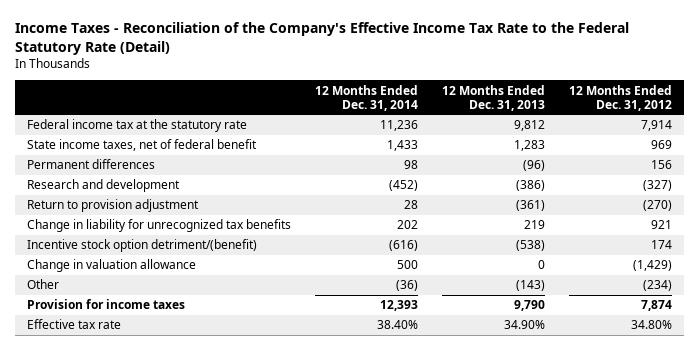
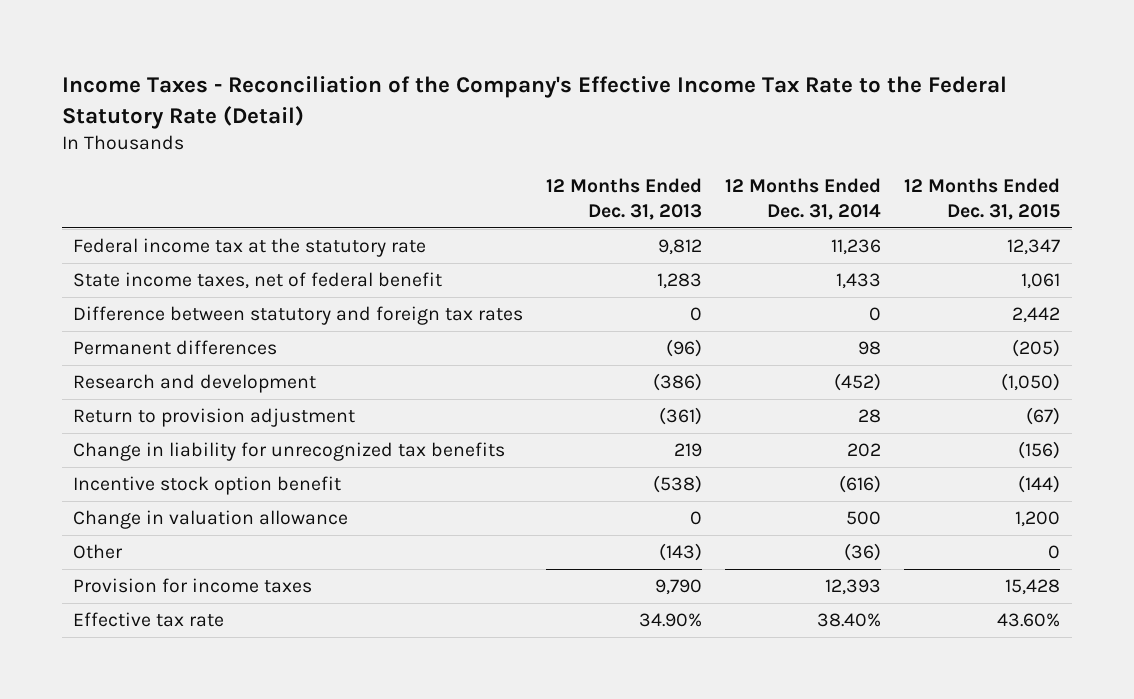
- | 12 Months Ended Dec. 31, 2014 | 12 Months Ended Dec. 31, 2013 | 12 Months Ended Dec. 31, 2012
+ | 12 Months Ended Dec. 31, 2013 | 12 Months Ended Dec. 31, 2014 | 12 Months Ended Dec. 31, 2015
+ Difference between statutory and foreign tax rates | 0 | 0 | 2,442
- Incentive stock option detriment/(benefit) | (616) | (538) | 174
+ Incentive stock option benefit | (538) | (616) | (144)

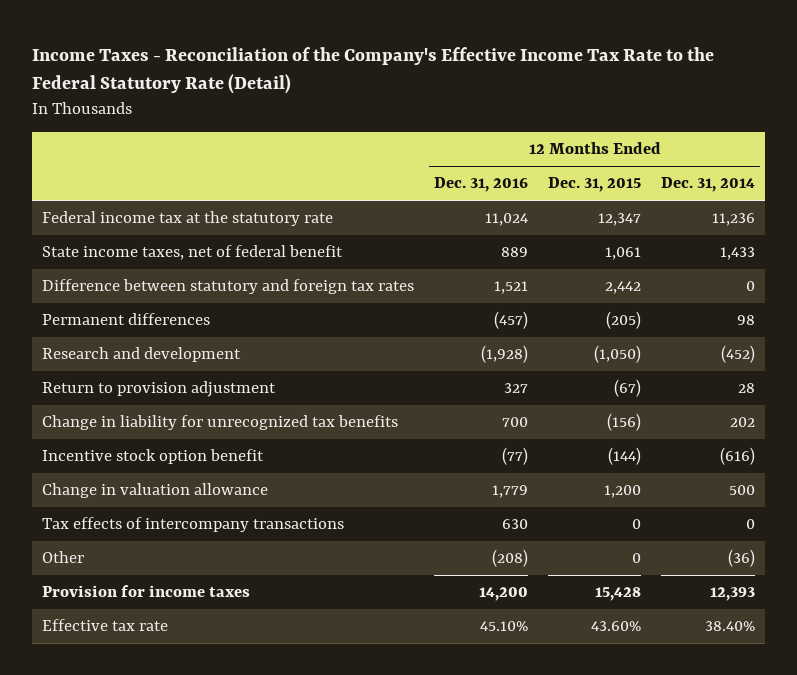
- | 12 Months Ended Dec. 31, 2013 | 12 Months Ended Dec. 31, 2014 | 12 Months Ended Dec. 31, 2015
+ | 12 Months Ended Dec. 31, 2016 | 12 Months Ended Dec. 31, 2015 | 12 Months Ended Dec. 31, 2014
+ Tax effects of intercompany transactions | 630 | 0 | 0

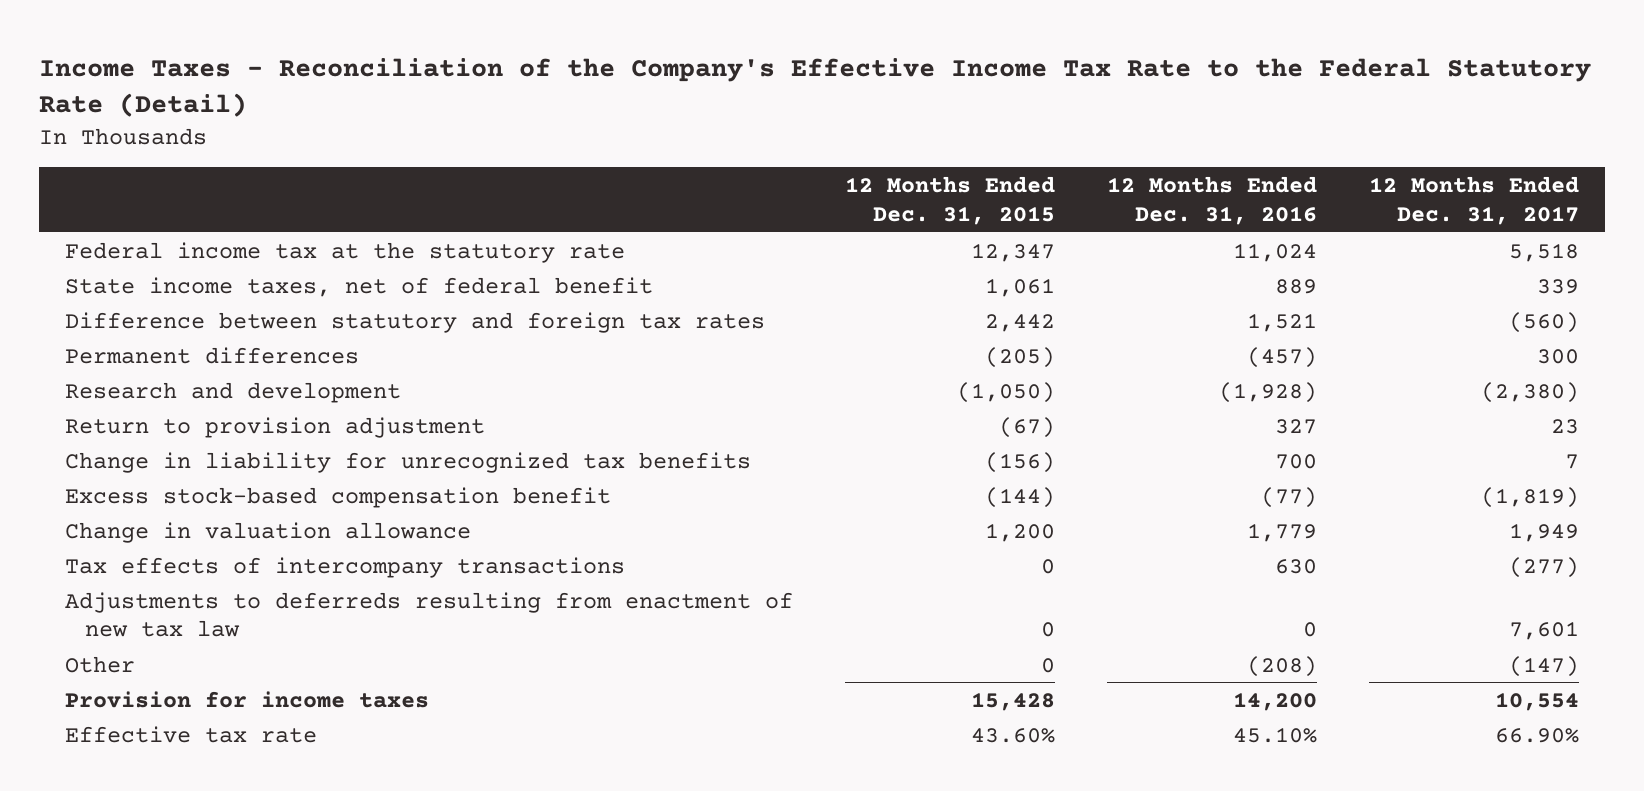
- | 12 Months Ended Dec. 31, 2016 | 12 Months Ended Dec. 31, 2015 | 12 Months Ended Dec. 31, 2014
+ | 12 Months Ended Dec. 31, 2015 | 12 Months Ended Dec. 31, 2016 | 12 Months Ended Dec. 31, 2017
- Incentive stock option benefit | (77) | (144) | (616)
+ Excess stock-based compensation benefit | (144) | (77) | (1,819)
+ Adjustments to deferreds resulting from enactment of new tax law | 0 | 0 | 7,601

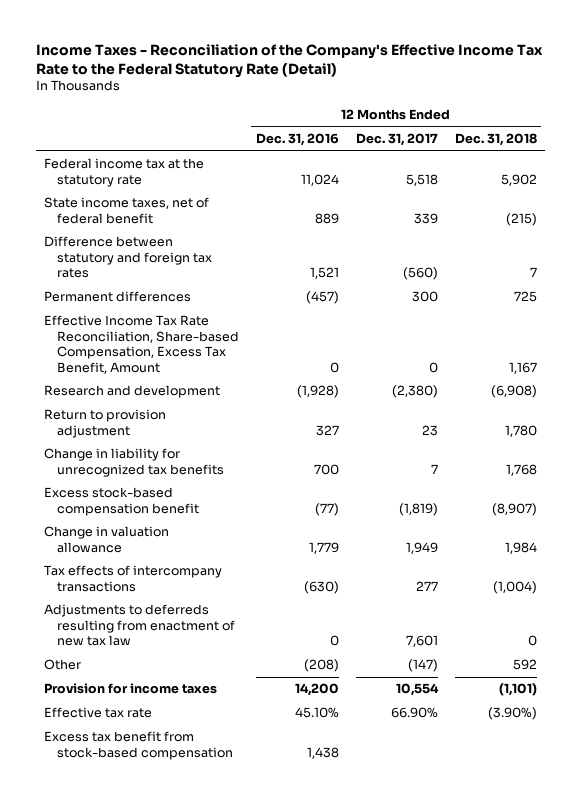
- | 12 Months Ended Dec. 31, 2015 | 12 Months Ended Dec. 31, 2016 | 12 Months Ended Dec. 31, 2017
+ | 12 Months Ended Dec. 31, 2016 | 12 Months Ended Dec. 31, 2017 | 12 Months Ended Dec. 31, 2018
+ Effective Income Tax Rate Reconciliation, Share-based Compensation, Excess Tax Benefit, Amount | 0 | 0 | 1,167
- Tax effects of intercompany transactions | 0 | 630 | (277)
+ Tax effects of intercompany transactions | (630) | 277 | (1,004)
+ Excess tax benefit from stock-based compensation | 1,438 | |

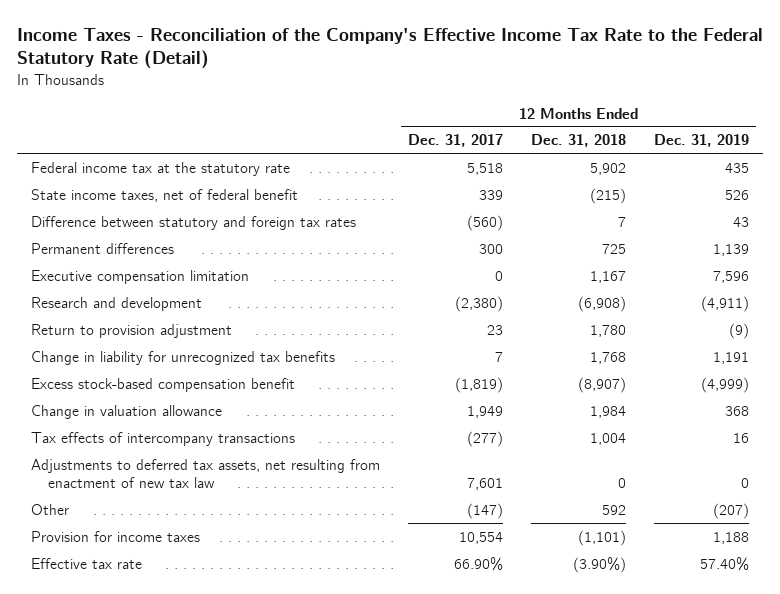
- | 12 Months Ended Dec. 31, 2016 | 12 Months Ended Dec. 31, 2017 | 12 Months Ended Dec. 31, 2018
+ | 12 Months Ended Dec. 31, 2017 | 12 Months Ended Dec. 31, 2018 | 12 Months Ended Dec. 31, 2019
- Effective Income Tax Rate Reconciliation, Share-based Compensation, Excess Tax Benefit, Amount | 0 | 0 | 1,167
+ Executive compensation limitation | 0 | 1,167 | 7,596
- Tax effects of intercompany transactions | (630) | 277 | (1,004)
- Adjustments to deferreds resulting from enactment of new tax law | 0 | 7,601 | 0
+ Tax effects of intercompany transactions | (277) | 1,004 | 16
+ Adjustments to deferred tax assets, net resulting from enactment of new tax law | 7,601 | 0 | 0
- Excess tax benefit from stock-based compensation | 1,438 | |

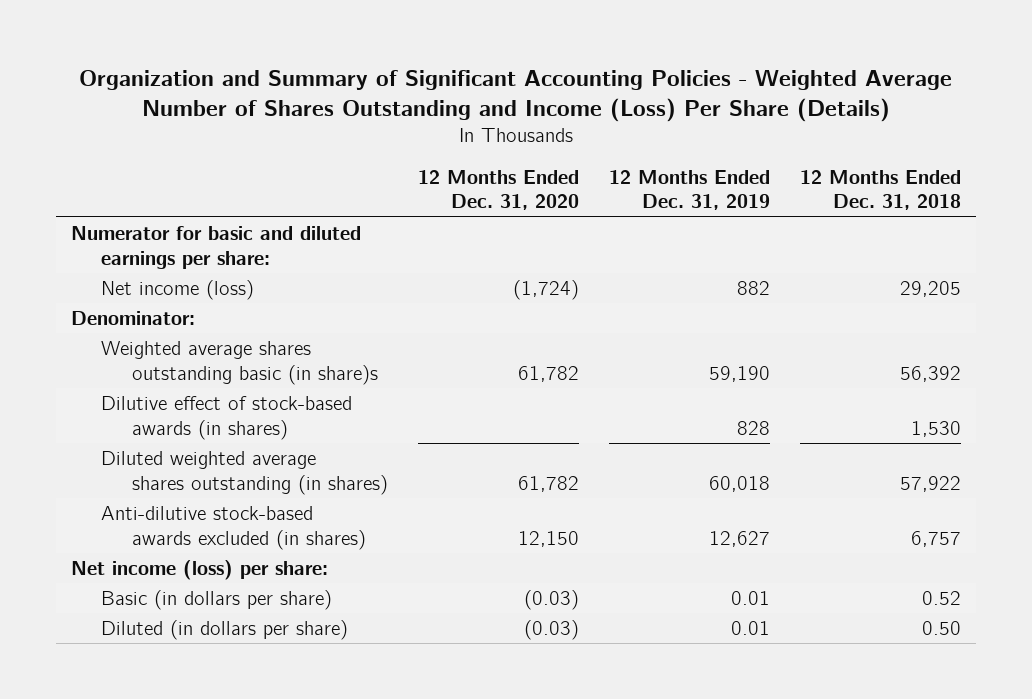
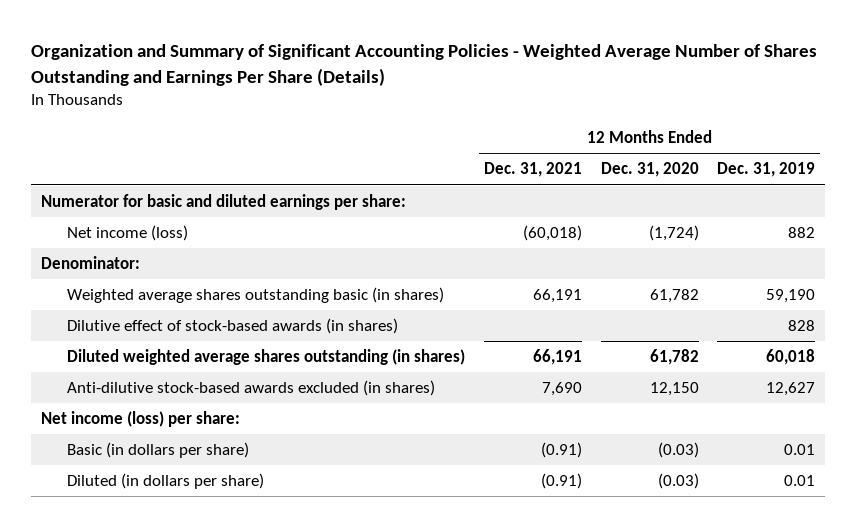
- Organization and Summary of Significant Accounting Policies - Weighted Average Number of Shares Outstanding and Income (Loss) Per Share (Details)
+ Organization and Summary of Significant Accounting Policies - Weighted Average Number of Shares Outstanding and Earnings Per Share (Details)
- | 12 Months Ended Dec. 31, 2020 | 12 Months Ended Dec. 31, 2019 | 12 Months Ended Dec. 31, 2018
+ | 12 Months Ended Dec. 31, 2021 | 12 Months Ended Dec. 31, 2020 | 12 Months Ended Dec. 31, 2019
- Weighted average shares outstanding basic (in share)s | 61,782 | 59,190 | 56,392
+ Weighted average shares outstanding basic (in shares) | 66,191 | 61,782 | 59,190

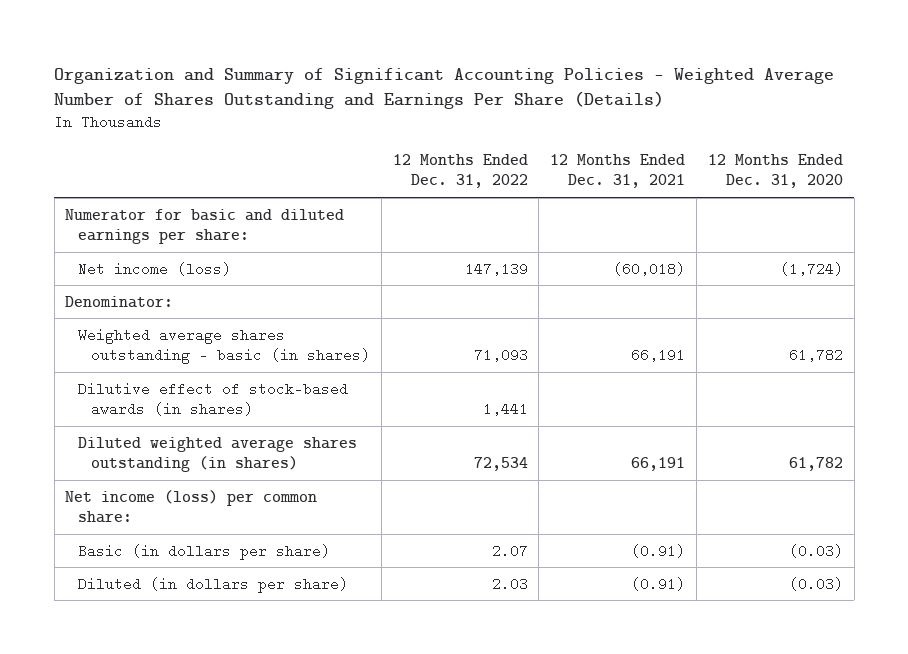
- | 12 Months Ended Dec. 31, 2021 | 12 Months Ended Dec. 31, 2020 | 12 Months Ended Dec. 31, 2019
+ | 12 Months Ended Dec. 31, 2022 | 12 Months Ended Dec. 31, 2021 | 12 Months Ended Dec. 31, 2020
- Weighted average shares outstanding basic (in shares) | 66,191 | 61,782 | 59,190
+ Weighted average shares outstanding - basic (in shares) | 71,093 | 66,191 | 61,782
- Anti-dilutive stock-based awards excluded (in shares) | 7,690 | 12,150 | 12,627
- Net income (loss) per share:
+ Net income (loss) per common share:

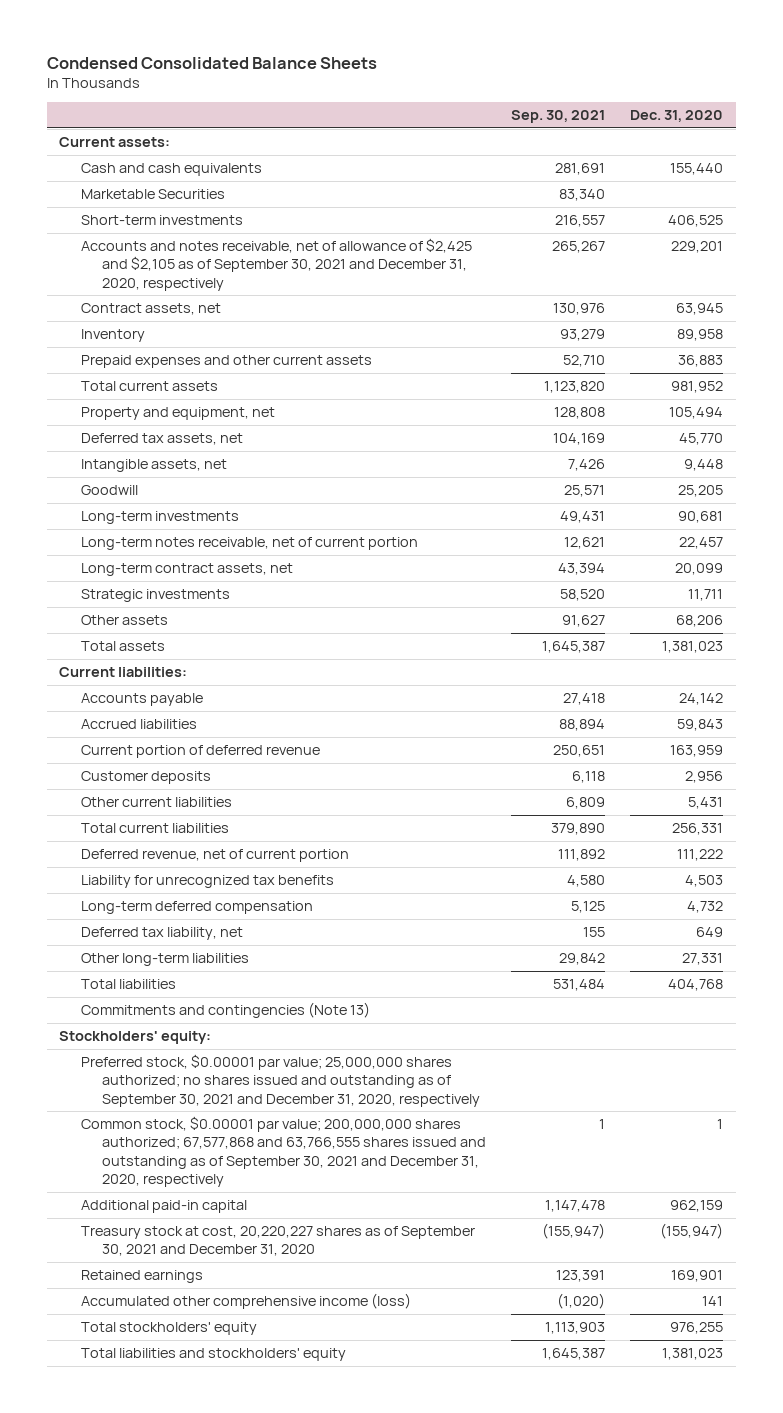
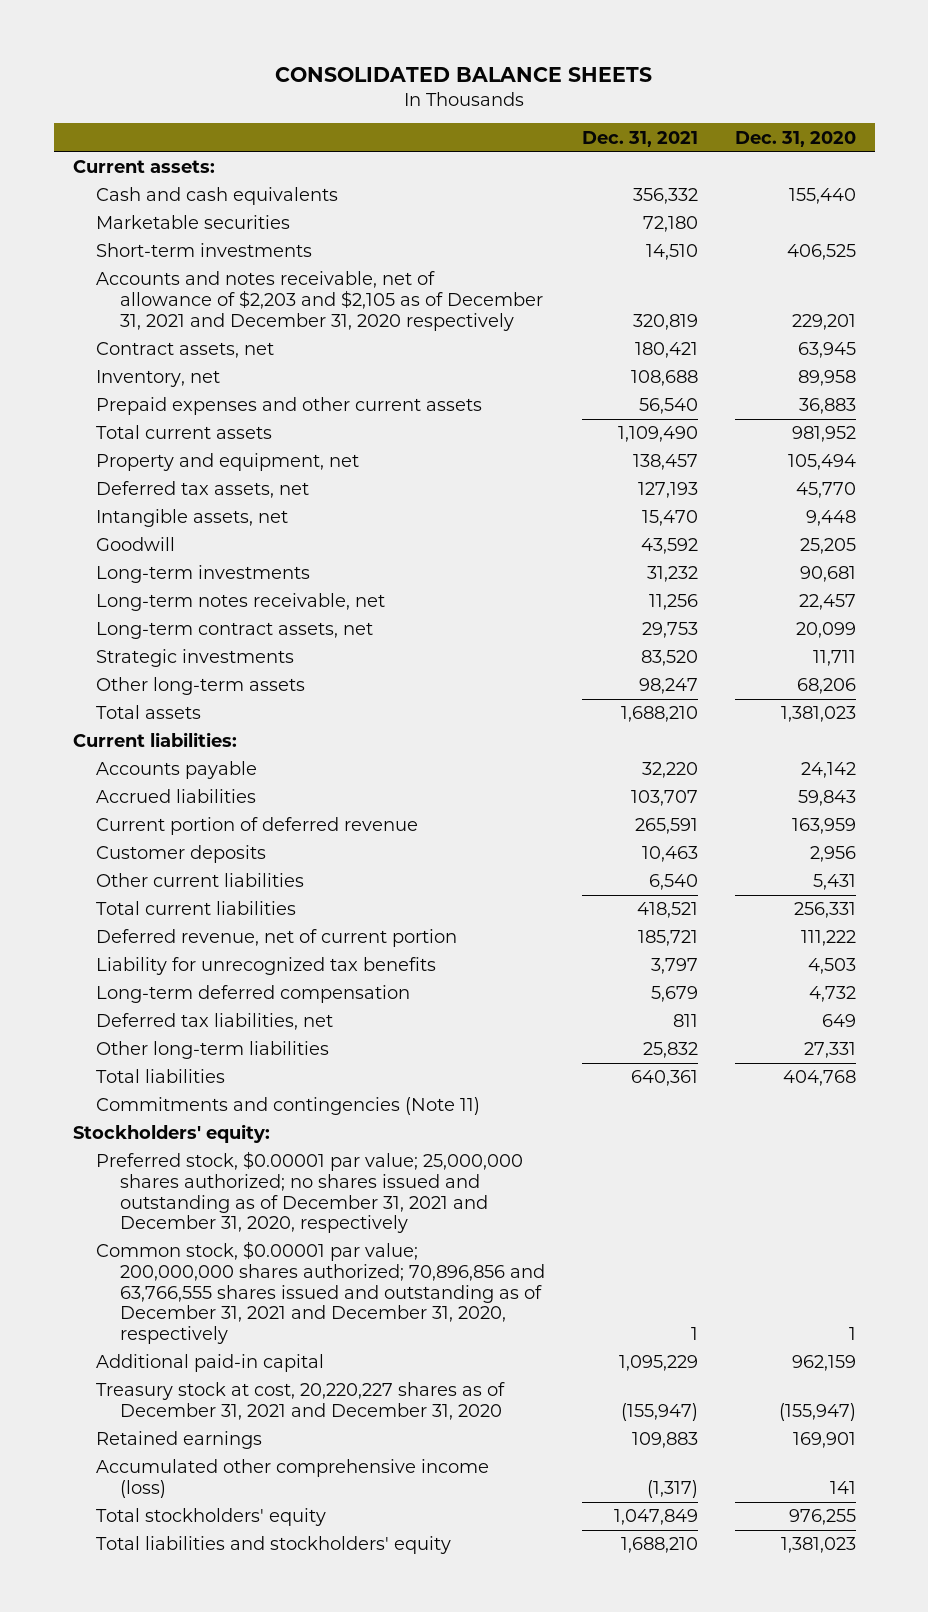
- Condensed Consolidated Balance Sheets
+ CONSOLIDATED BALANCE SHEETS
- | Sep. 30, 2021 | Dec. 31, 2020
+ | Dec. 31, 2021 | Dec. 31, 2020
- Marketable Securities | 83,340 |
+ Marketable securities | 72,180 |
- Accounts and notes receivable, net of allowance of $2,425 and $2,105 as of September 30, 2021 and December 31, 2020, respectively | 265,267 | 229,201
+ Accounts and notes receivable, net of allowance of $2,203 and $2,105 as of December 31, 2021 and December 31, 2020 respectively | 320,819 | 229,201
- Inventory | 93,279 | 89,958
+ Inventory, net | 108,688 | 89,958
- Long-term notes receivable, net of current portion | 12,621 | 22,457
+ Long-term notes receivable, net | 11,256 | 22,457
- Other assets | 91,627 | 68,206
+ Other long-term assets | 98,247 | 68,206
- Deferred tax liability, net | 155 | 649
+ Deferred tax liabilities, net | 811 | 649
- Commitments and contingencies (Note 13)
+ Commitments and contingencies (Note 11)
- Preferred stock, $0.00001 par value; 25,000,000 shares authorized; no shares issued and outstanding as of September 30, 2021 and December 31, 2020, respectively
- Common stock, $0.00001 par value; 200,000,000 shares authorized; 67,577,868 and 63,766,555 shares issued and outstanding as of September 30, 2021 and December 31, 2020, respectively | 1 | 1
+ Preferred stock, $0.00001 par value; 25,000,000 shares authorized; no shares issued and outstanding as of December 31, 2021 and December 31, 2020, respectively
+ Common stock, $0.00001 par value; 200,000,000 shares authorized; 70,896,856 and 63,766,555 shares issued and outstanding as of December 31, 2021 and December 31, 2020, respectively | 1 | 1
- Treasury stock at cost, 20,220,227 shares as of September 30, 2021 and December 31, 2020 | (155,947) | (155,947)
+ Treasury stock at cost, 20,220,227 shares as of December 31, 2021 and December 31, 2020 | (155,947) | (155,947)

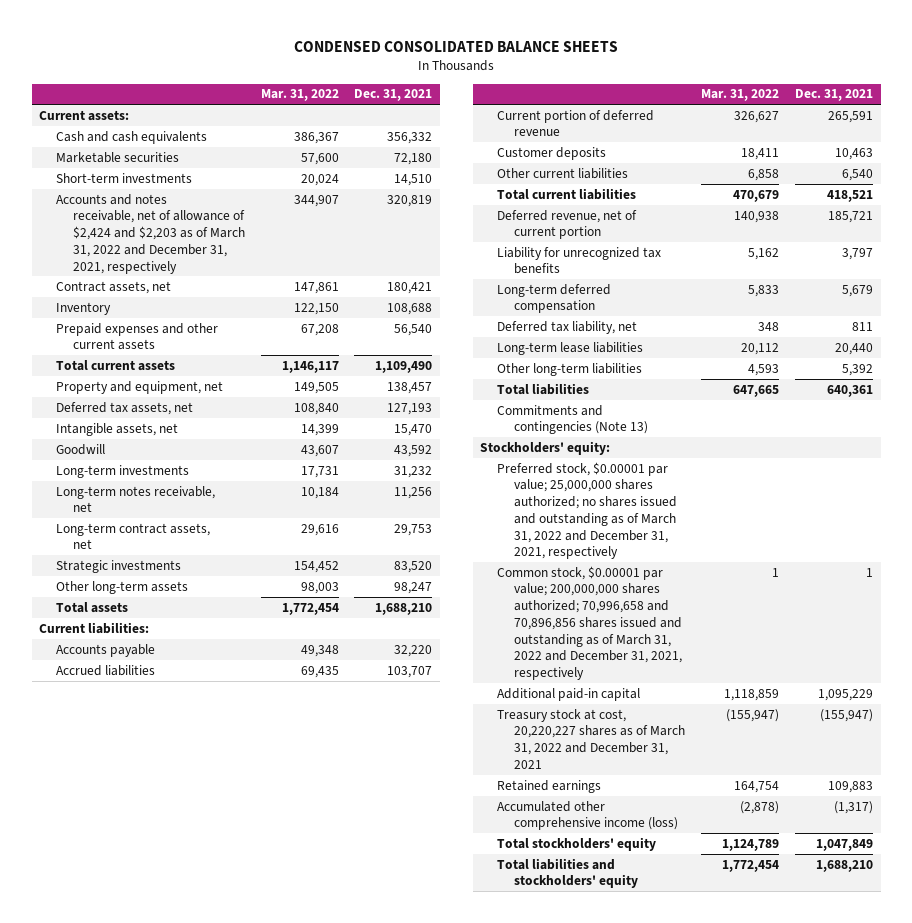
- CONSOLIDATED BALANCE SHEETS
+ CONDENSED CONSOLIDATED BALANCE SHEETS
- | Dec. 31, 2021 | Dec. 31, 2020
+ | Mar. 31, 2022 | Dec. 31, 2021
- Accounts and notes receivable, net of allowance of $2,203 and $2,105 as of December 31, 2021 and December 31, 2020 respectively | 320,819 | 229,201
+ Accounts and notes receivable, net of allowance of $2,424 and $2,203 as of March 31, 2022 and December 31, 2021, respectively | 344,907 | 320,819
- Inventory, net | 108,688 | 89,958
+ Inventory | 122,150 | 108,688
- Deferred tax liabilities, net | 811 | 649
- Other long-term liabilities | 25,832 | 27,331
+ Deferred tax liability, net | 348 | 811
+ Long-term lease liabilities | 20,112 | 20,440
+ Other long-term liabilities | 4,593 | 5,392
- Commitments and contingencies (Note 11)
+ Commitments and contingencies (Note 13)
- Preferred stock, $0.00001 par value; 25,000,000 shares authorized; no shares issued and outstanding as of December 31, 2021 and December 31, 2020, respectively
- Common stock, $0.00001 par value; 200,000,000 shares authorized; 70,896,856 and 63,766,555 shares issued and outstanding as of December 31, 2021 and December 31, 2020, respectively | 1 | 1
+ Preferred stock, $0.00001 par value; 25,000,000 shares authorized; no shares issued and outstanding as of March 31, 2022 and December 31, 2021, respectively
+ Common stock, $0.00001 par value; 200,000,000 shares authorized; 70,996,658 and 70,896,856 shares issued and outstanding as of March 31, 2022 and December 31, 2021, respectively | 1 | 1
- Treasury stock at cost, 20,220,227 shares as of December 31, 2021 and December 31, 2020 | (155,947) | (155,947)
+ Treasury stock at cost, 20,220,227 shares as of March 31, 2022 and December 31, 2021 | (155,947) | (155,947)

